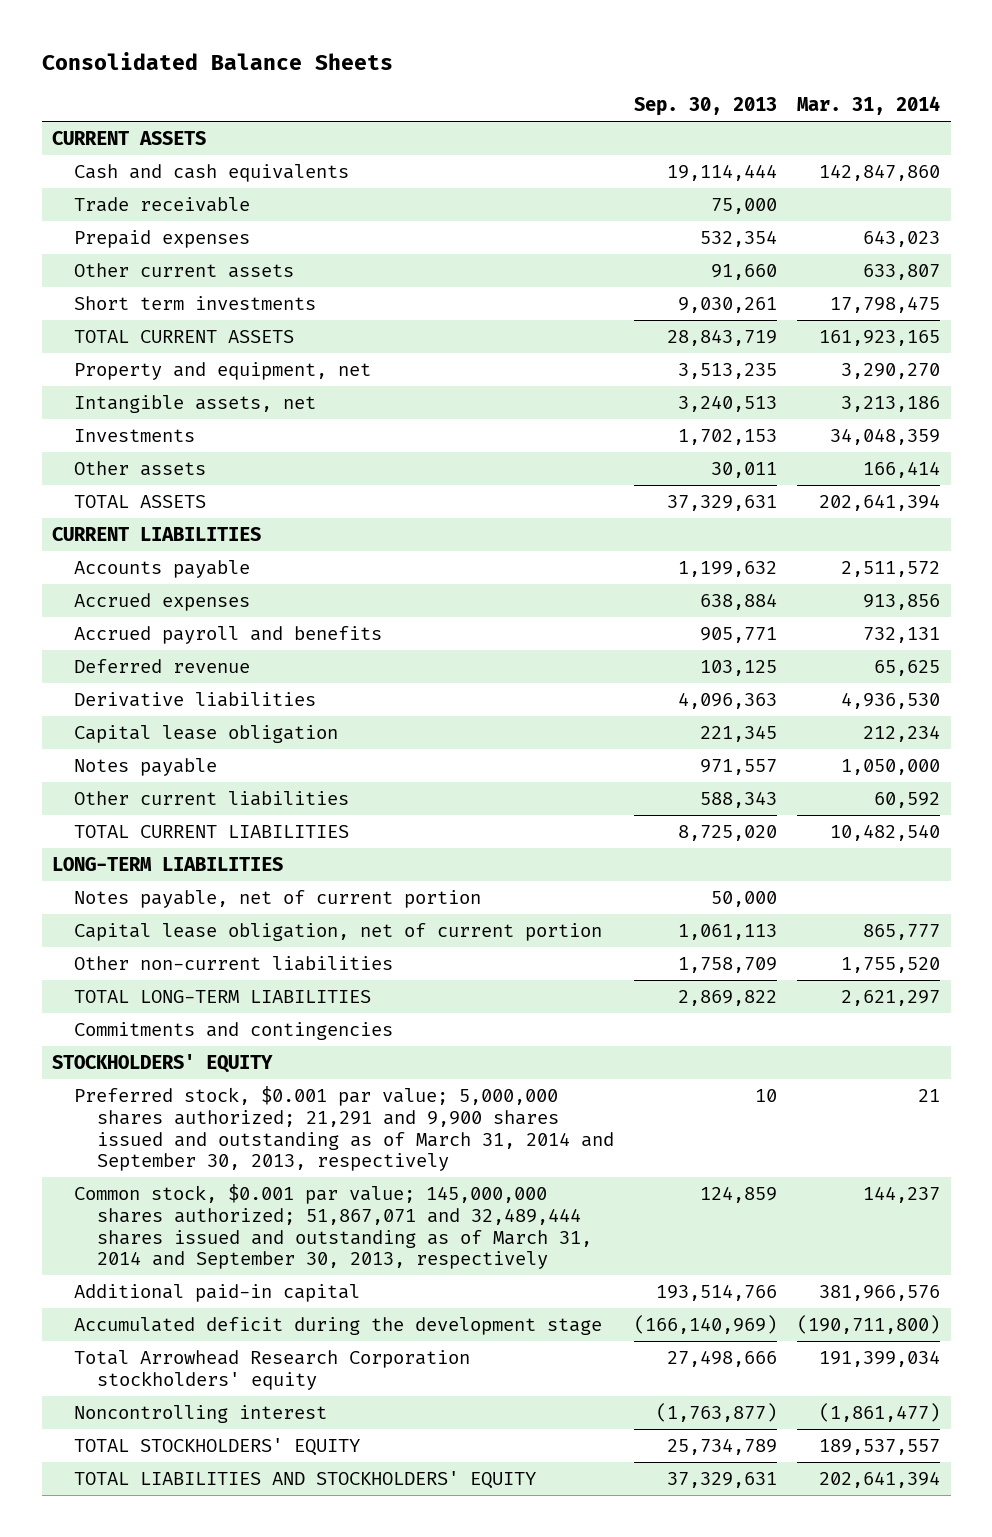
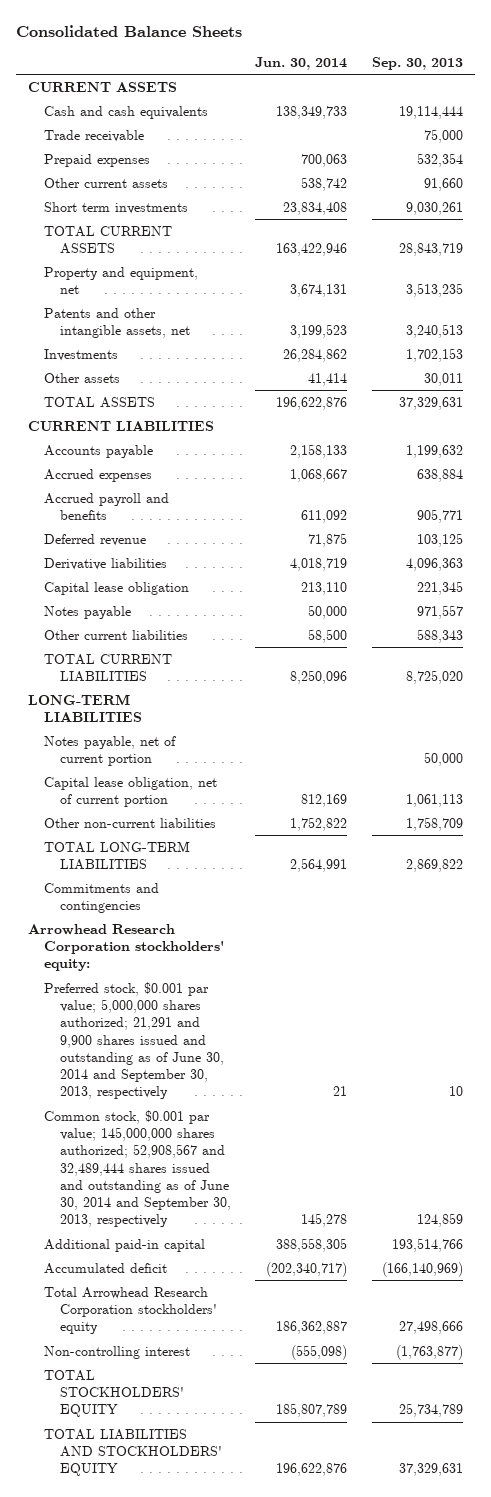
- | Sep. 30, 2013 | Mar. 31, 2014
+ | Jun. 30, 2014 | Sep. 30, 2013
- Intangible assets, net | 3,240,513 | 3,213,186
+ Patents and other intangible assets, net | 3,199,523 | 3,240,513
- STOCKHOLDERS' EQUITY
- Preferred stock, $0.001 par value; 5,000,000 shares authorized; 21,291 and 9,900 shares issued and outstanding as of March 31, 2014 and September 30, 2013, respectively | 10 | 21
- Common stock, $0.001 par value; 145,000,000 shares authorized; 51,867,071 and 32,489,444 shares issued and outstanding as of March 31, 2014 and September 30, 2013, respectively | 124,859 | 144,237
+ Arrowhead Research Corporation stockholders' equity:
+ Preferred stock, $0.001 par value; 5,000,000 shares authorized; 21,291 and 9,900 shares issued and outstanding as of June 30, 2014 and September 30, 2013, respectively | 21 | 10
+ Common stock, $0.001 par value; 145,000,000 shares authorized; 52,908,567 and 32,489,444 shares issued and outstanding as of June 30, 2014 and September 30, 2013, respectively | 145,278 | 124,859
- Accumulated deficit during the development stage | (166,140,969) | (190,711,800)
+ Accumulated deficit | (202,340,717) | (166,140,969)
- Noncontrolling interest | (1,763,877) | (1,861,477)
+ Non-controlling interest | (555,098) | (1,763,877)

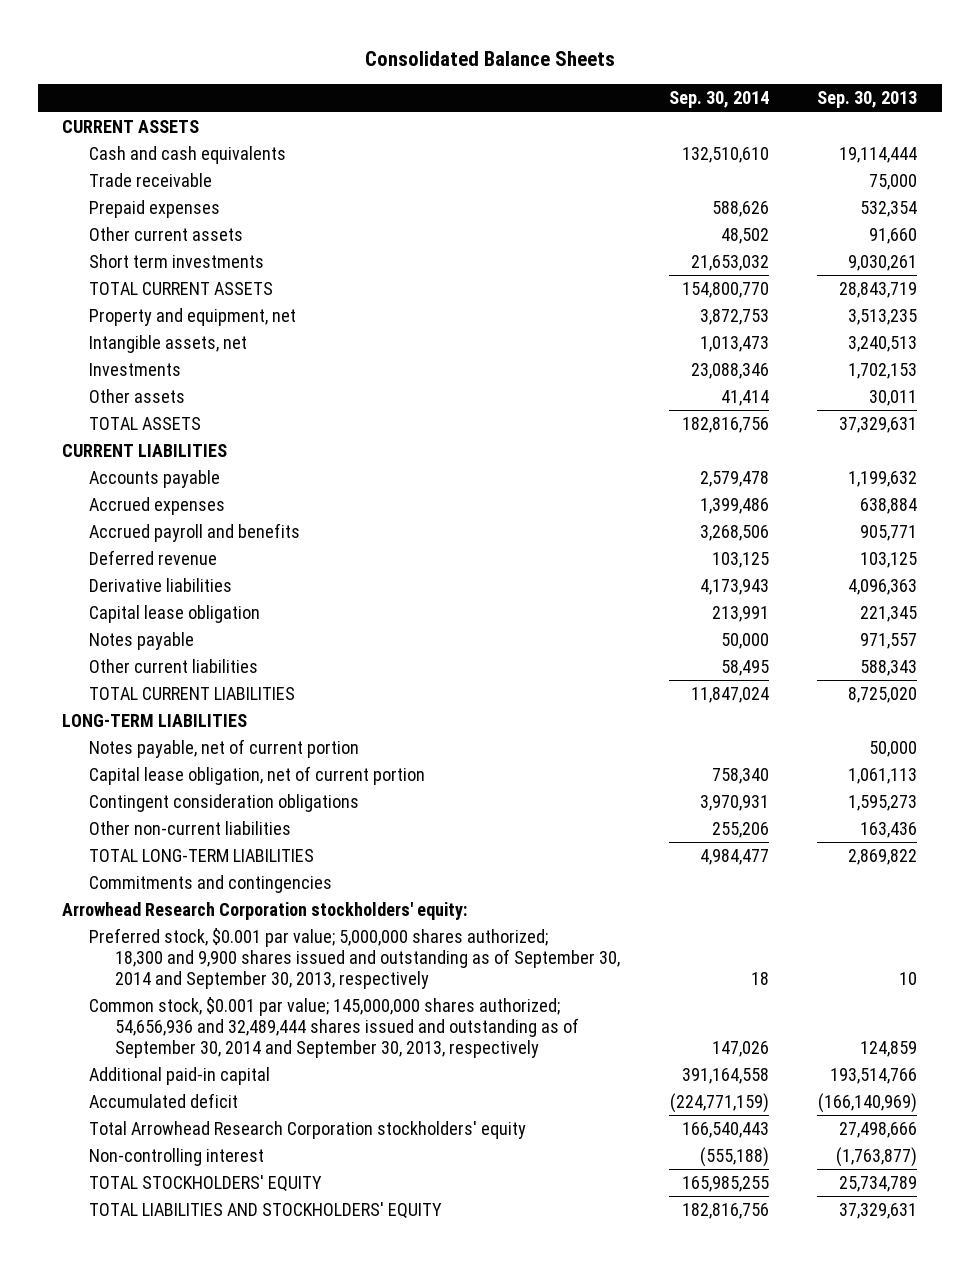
- | Jun. 30, 2014 | Sep. 30, 2013
+ | Sep. 30, 2014 | Sep. 30, 2013
- Patents and other intangible assets, net | 3,199,523 | 3,240,513
+ Intangible assets, net | 1,013,473 | 3,240,513
- Other non-current liabilities | 1,752,822 | 1,758,709
+ Contingent consideration obligations | 3,970,931 | 1,595,273
+ Other non-current liabilities | 255,206 | 163,436
- Preferred stock, $0.001 par value; 5,000,000 shares authorized; 21,291 and 9,900 shares issued and outstanding as of June 30, 2014 and September 30, 2013, respectively | 21 | 10
- Common stock, $0.001 par value; 145,000,000 shares authorized; 52,908,567 and 32,489,444 shares issued and outstanding as of June 30, 2014 and September 30, 2013, respectively | 145,278 | 124,859
+ Preferred stock, $0.001 par value; 5,000,000 shares authorized; 18,300 and 9,900 shares issued and outstanding as of September 30, 2014 and September 30, 2013, respectively | 18 | 10
+ Common stock, $0.001 par value; 145,000,000 shares authorized; 54,656,936 and 32,489,444 shares issued and outstanding as of September 30, 2014 and September 30, 2013, respectively | 147,026 | 124,859

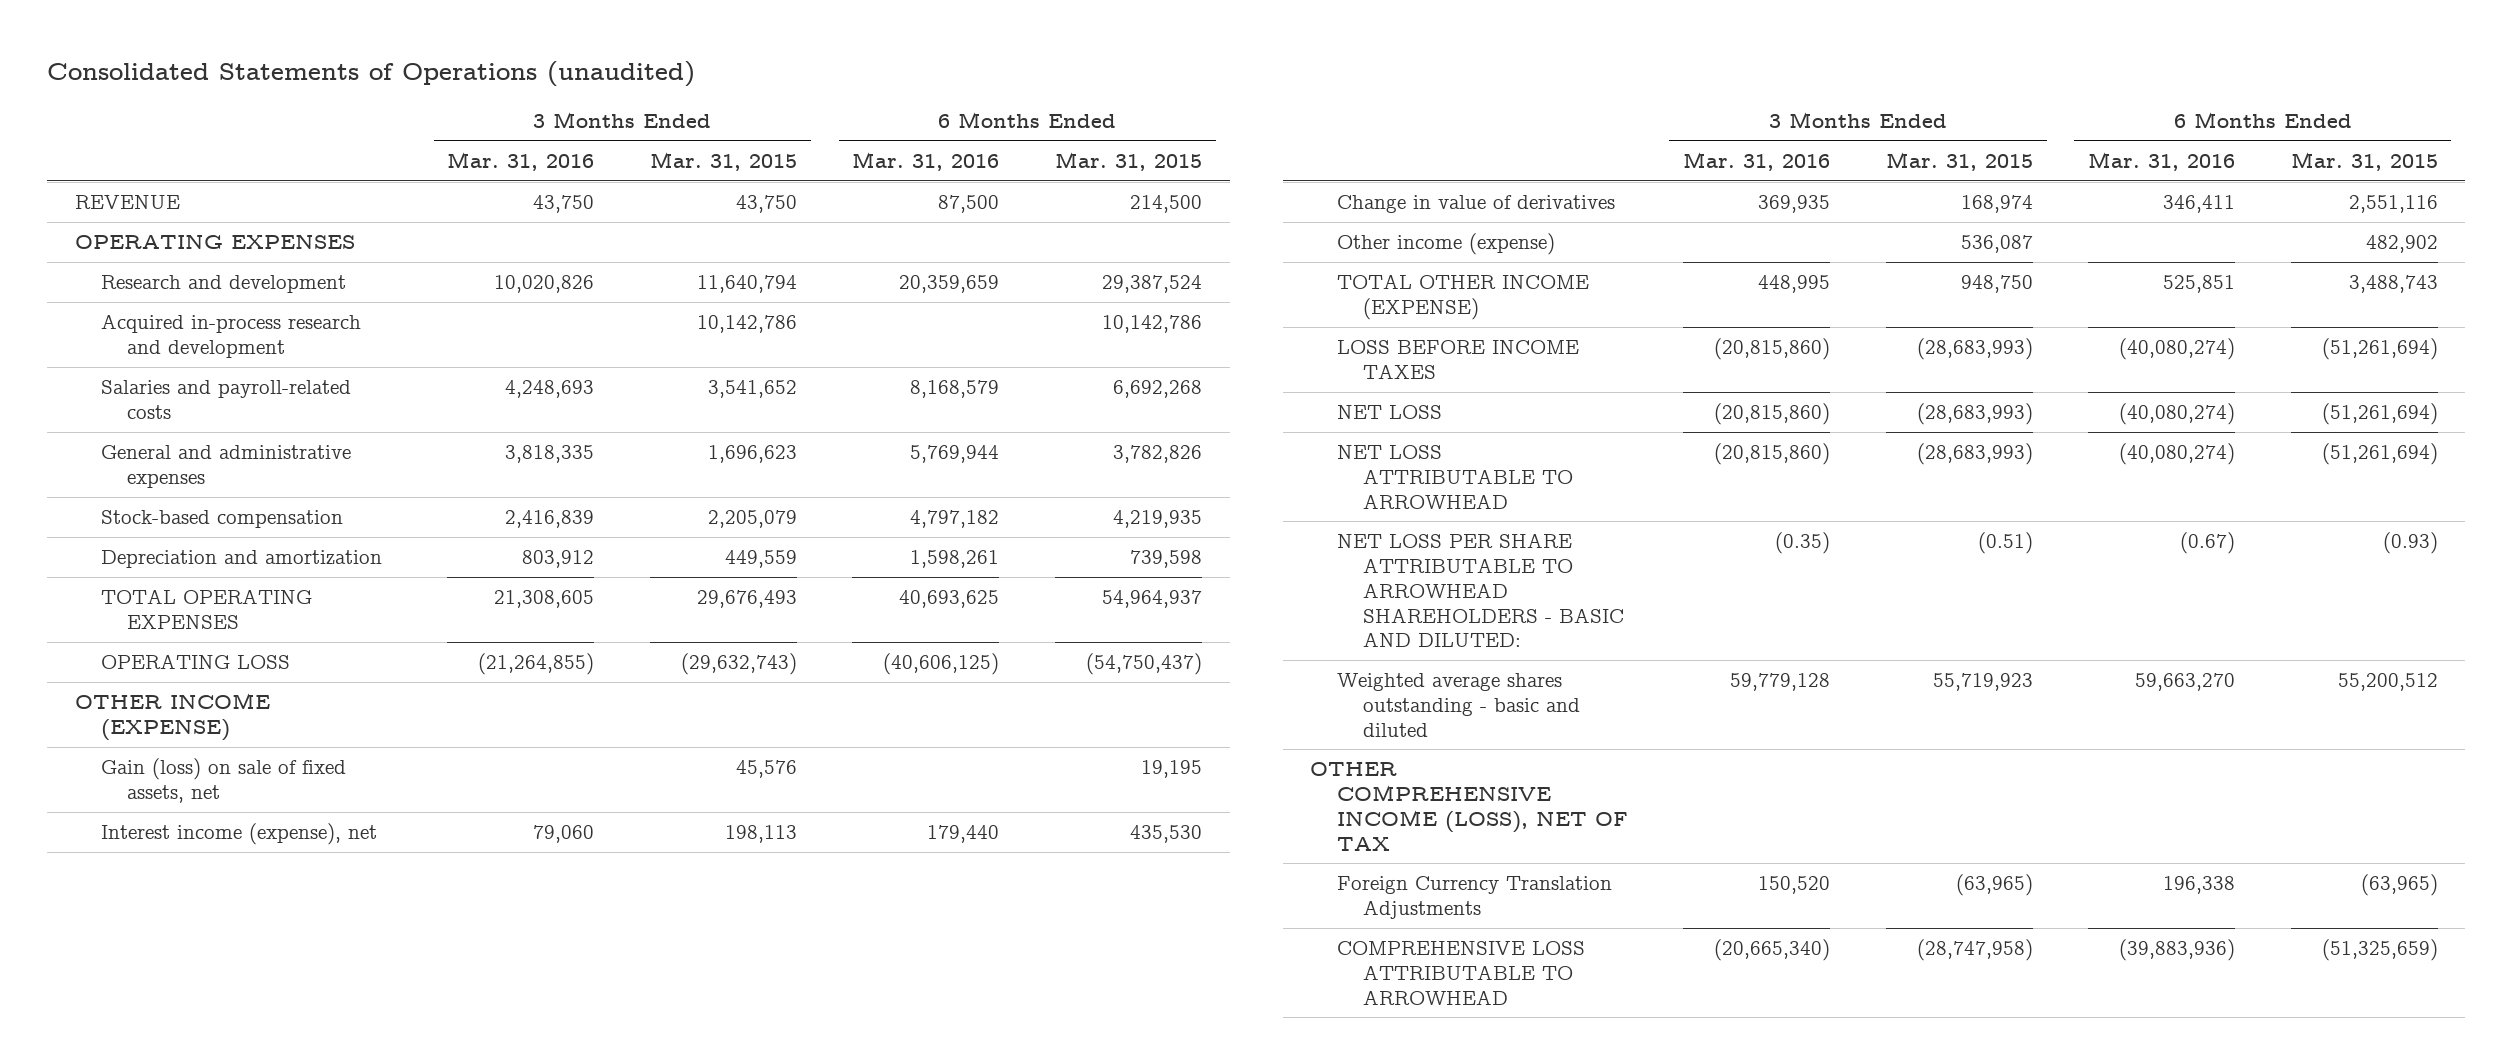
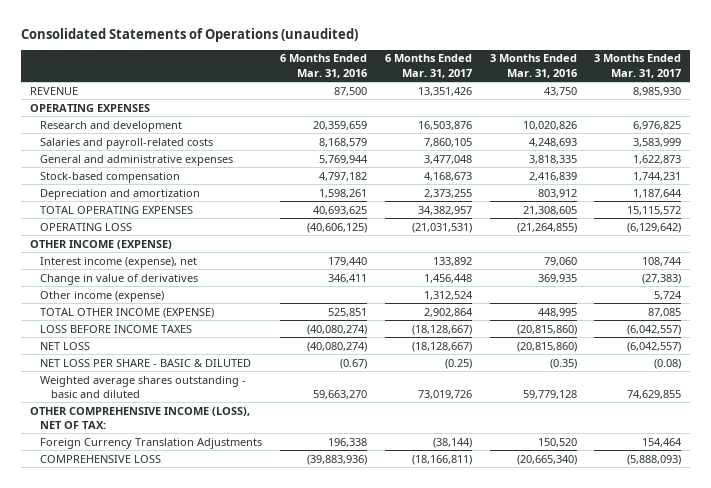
- | 3 Months Ended Mar. 31, 2016 | 3 Months Ended Mar. 31, 2015 | 6 Months Ended Mar. 31, 2016 | 6 Months Ended Mar. 31, 2015
+ | 6 Months Ended Mar. 31, 2016 | 6 Months Ended Mar. 31, 2017 | 3 Months Ended Mar. 31, 2016 | 3 Months Ended Mar. 31, 2017
- Acquired in-process research and development | | 10,142,786 | | 10,142,786
- Gain (loss) on sale of fixed assets, net | | 45,576 | | 19,195
- NET LOSS ATTRIBUTABLE TO ARROWHEAD | (20,815,860) | (28,683,993) | (40,080,274) | (51,261,694)
- NET LOSS PER SHARE ATTRIBUTABLE TO ARROWHEAD SHAREHOLDERS - BASIC AND DILUTED: | (0.35) | (0.51) | (0.67) | (0.93)
+ NET LOSS PER SHARE - BASIC & DILUTED | (0.67) | (0.25) | (0.35) | (0.08)
- OTHER COMPREHENSIVE INCOME (LOSS), NET OF TAX
+ OTHER COMPREHENSIVE INCOME (LOSS), NET OF TAX:
- COMPREHENSIVE LOSS ATTRIBUTABLE TO ARROWHEAD | (20,665,340) | (28,747,958) | (39,883,936) | (51,325,659)
+ COMPREHENSIVE LOSS | (39,883,936) | (18,166,811) | (20,665,340) | (5,888,093)

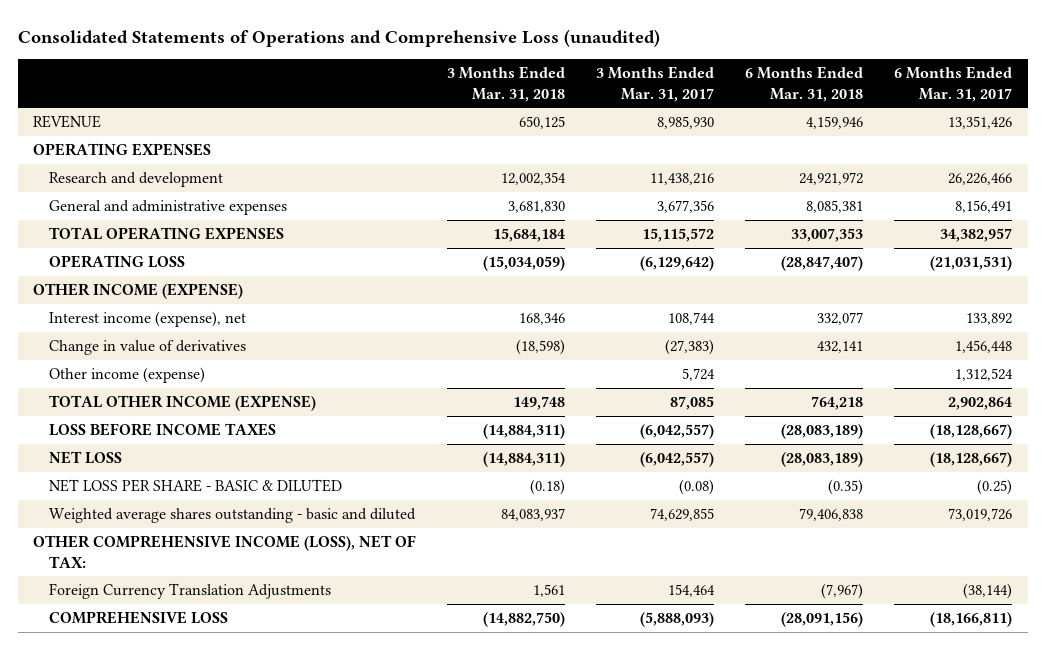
- Consolidated Statements of Operations (unaudited)
+ Consolidated Statements of Operations and Comprehensive Loss (unaudited)
- | 6 Months Ended Mar. 31, 2016 | 6 Months Ended Mar. 31, 2017 | 3 Months Ended Mar. 31, 2016 | 3 Months Ended Mar. 31, 2017
+ | 3 Months Ended Mar. 31, 2018 | 3 Months Ended Mar. 31, 2017 | 6 Months Ended Mar. 31, 2018 | 6 Months Ended Mar. 31, 2017
- Research and development | 20,359,659 | 16,503,876 | 10,020,826 | 6,976,825
- Salaries and payroll-related costs | 8,168,579 | 7,860,105 | 4,248,693 | 3,583,999
- General and administrative expenses | 5,769,944 | 3,477,048 | 3,818,335 | 1,622,873
- Stock-based compensation | 4,797,182 | 4,168,673 | 2,416,839 | 1,744,231
- Depreciation and amortization | 1,598,261 | 2,373,255 | 803,912 | 1,187,644
+ Research and development | 12,002,354 | 11,438,216 | 24,921,972 | 26,226,466
+ General and administrative expenses | 3,681,830 | 3,677,356 | 8,085,381 | 8,156,491

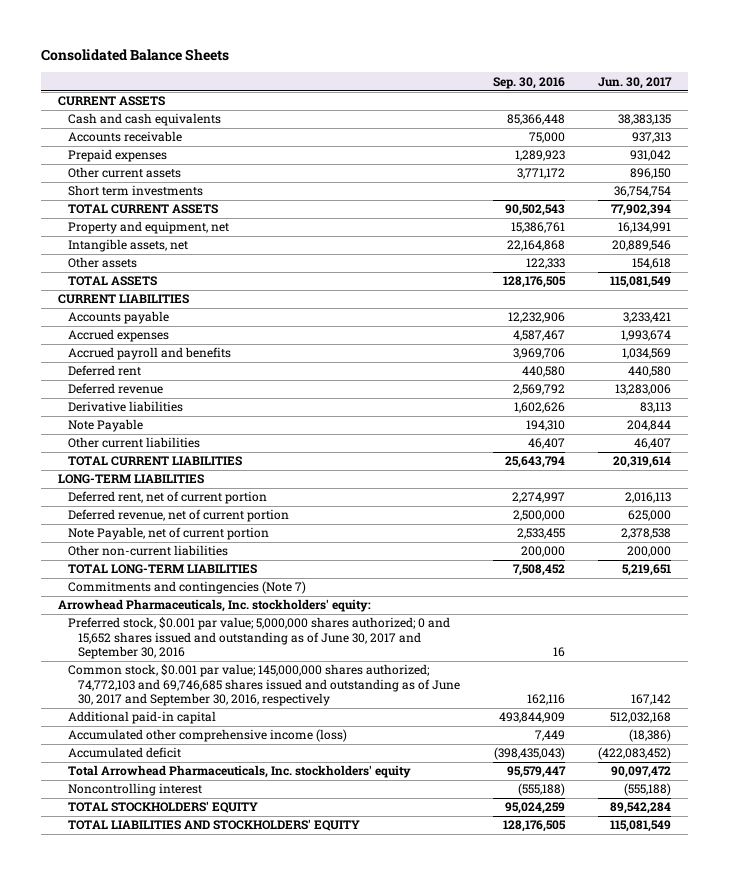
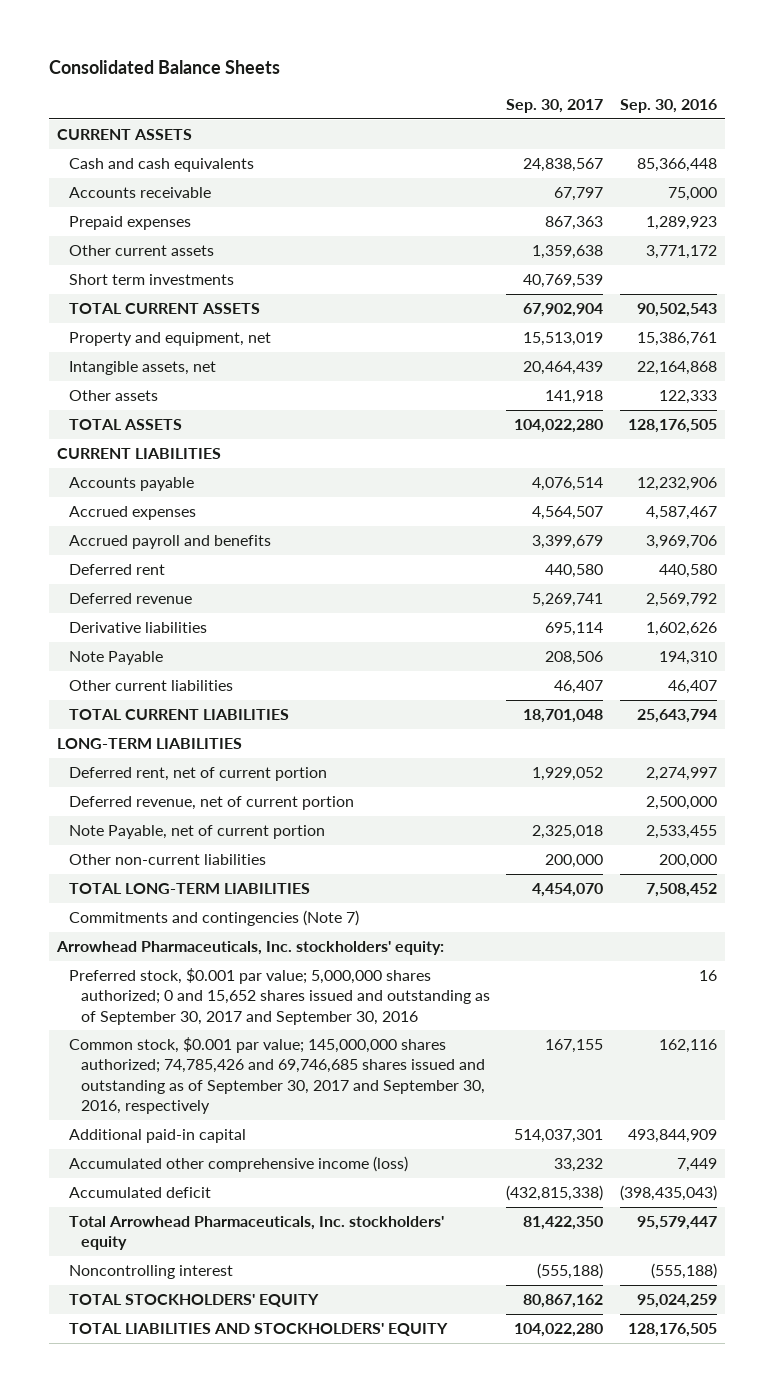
- | Sep. 30, 2016 | Jun. 30, 2017
+ | Sep. 30, 2017 | Sep. 30, 2016
- Preferred stock, $0.001 par value; 5,000,000 shares authorized; 0 and 15,652 shares issued and outstanding as of June 30, 2017 and September 30, 2016 | 16 |
- Common stock, $0.001 par value; 145,000,000 shares authorized; 74,772,103 and 69,746,685 shares issued and outstanding as of June 30, 2017 and September 30, 2016, respectively | 162,116 | 167,142
+ Preferred stock, $0.001 par value; 5,000,000 shares authorized; 0 and 15,652 shares issued and outstanding as of September 30, 2017 and September 30, 2016 | | 16
+ Common stock, $0.001 par value; 145,000,000 shares authorized; 74,785,426 and 69,746,685 shares issued and outstanding as of September 30, 2017 and September 30, 2016, respectively | 167,155 | 162,116

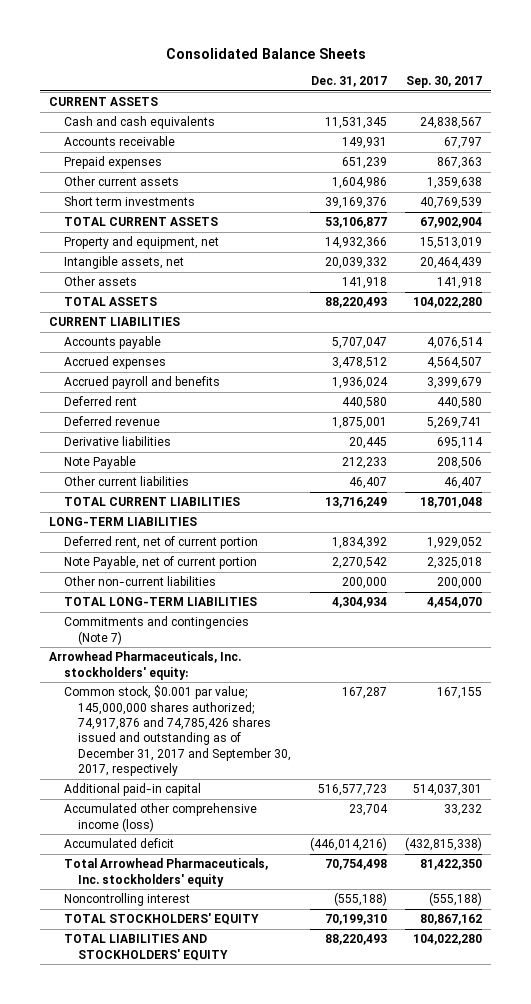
- | Sep. 30, 2017 | Sep. 30, 2016
+ | Dec. 31, 2017 | Sep. 30, 2017
- Deferred revenue, net of current portion | | 2,500,000
- Preferred stock, $0.001 par value; 5,000,000 shares authorized; 0 and 15,652 shares issued and outstanding as of September 30, 2017 and September 30, 2016 | | 16
- Common stock, $0.001 par value; 145,000,000 shares authorized; 74,785,426 and 69,746,685 shares issued and outstanding as of September 30, 2017 and September 30, 2016, respectively | 167,155 | 162,116
+ Common stock, $0.001 par value; 145,000,000 shares authorized; 74,917,876 and 74,785,426 shares issued and outstanding as of December 31, 2017 and September 30, 2017, respectively | 167,287 | 167,155

